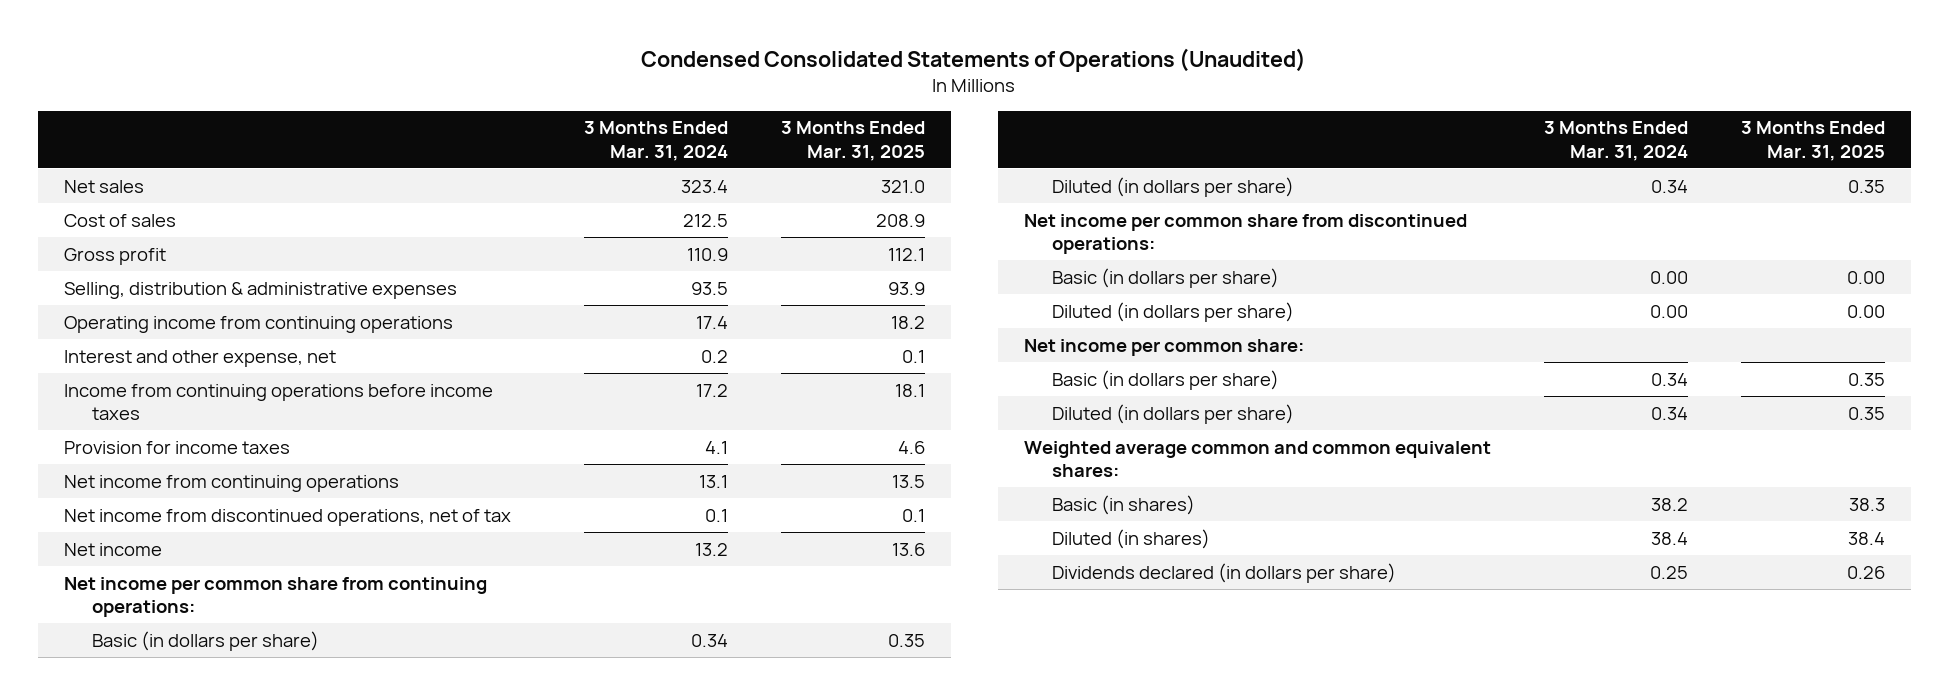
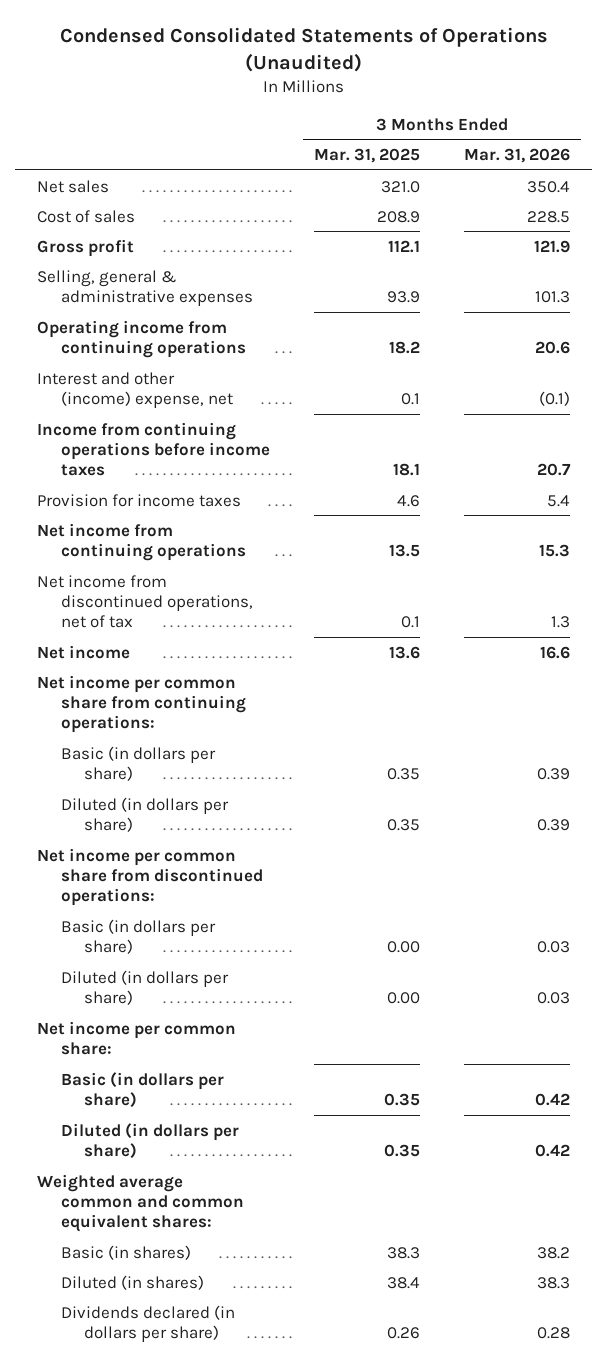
- | 3 Months Ended Mar. 31, 2024 | 3 Months Ended Mar. 31, 2025
+ | 3 Months Ended Mar. 31, 2025 | 3 Months Ended Mar. 31, 2026
- Selling, distribution & administrative expenses | 93.5 | 93.9
+ Selling, general & administrative expenses | 93.9 | 101.3
- Interest and other expense, net | 0.2 | 0.1
+ Interest and other (income) expense, net | 0.1 | (0.1)

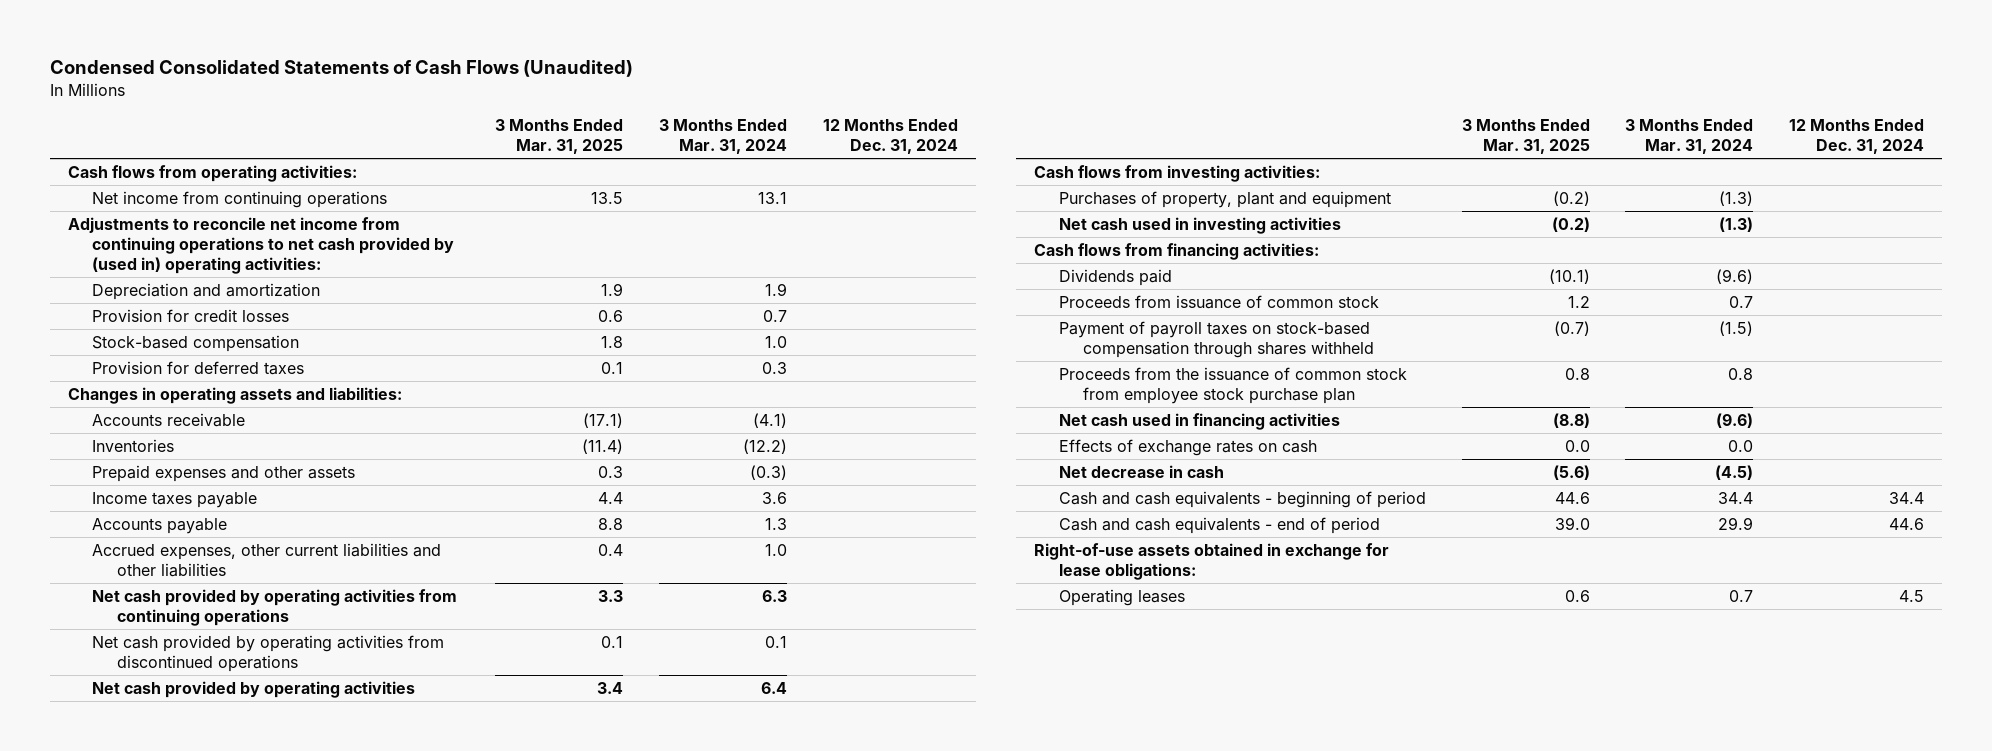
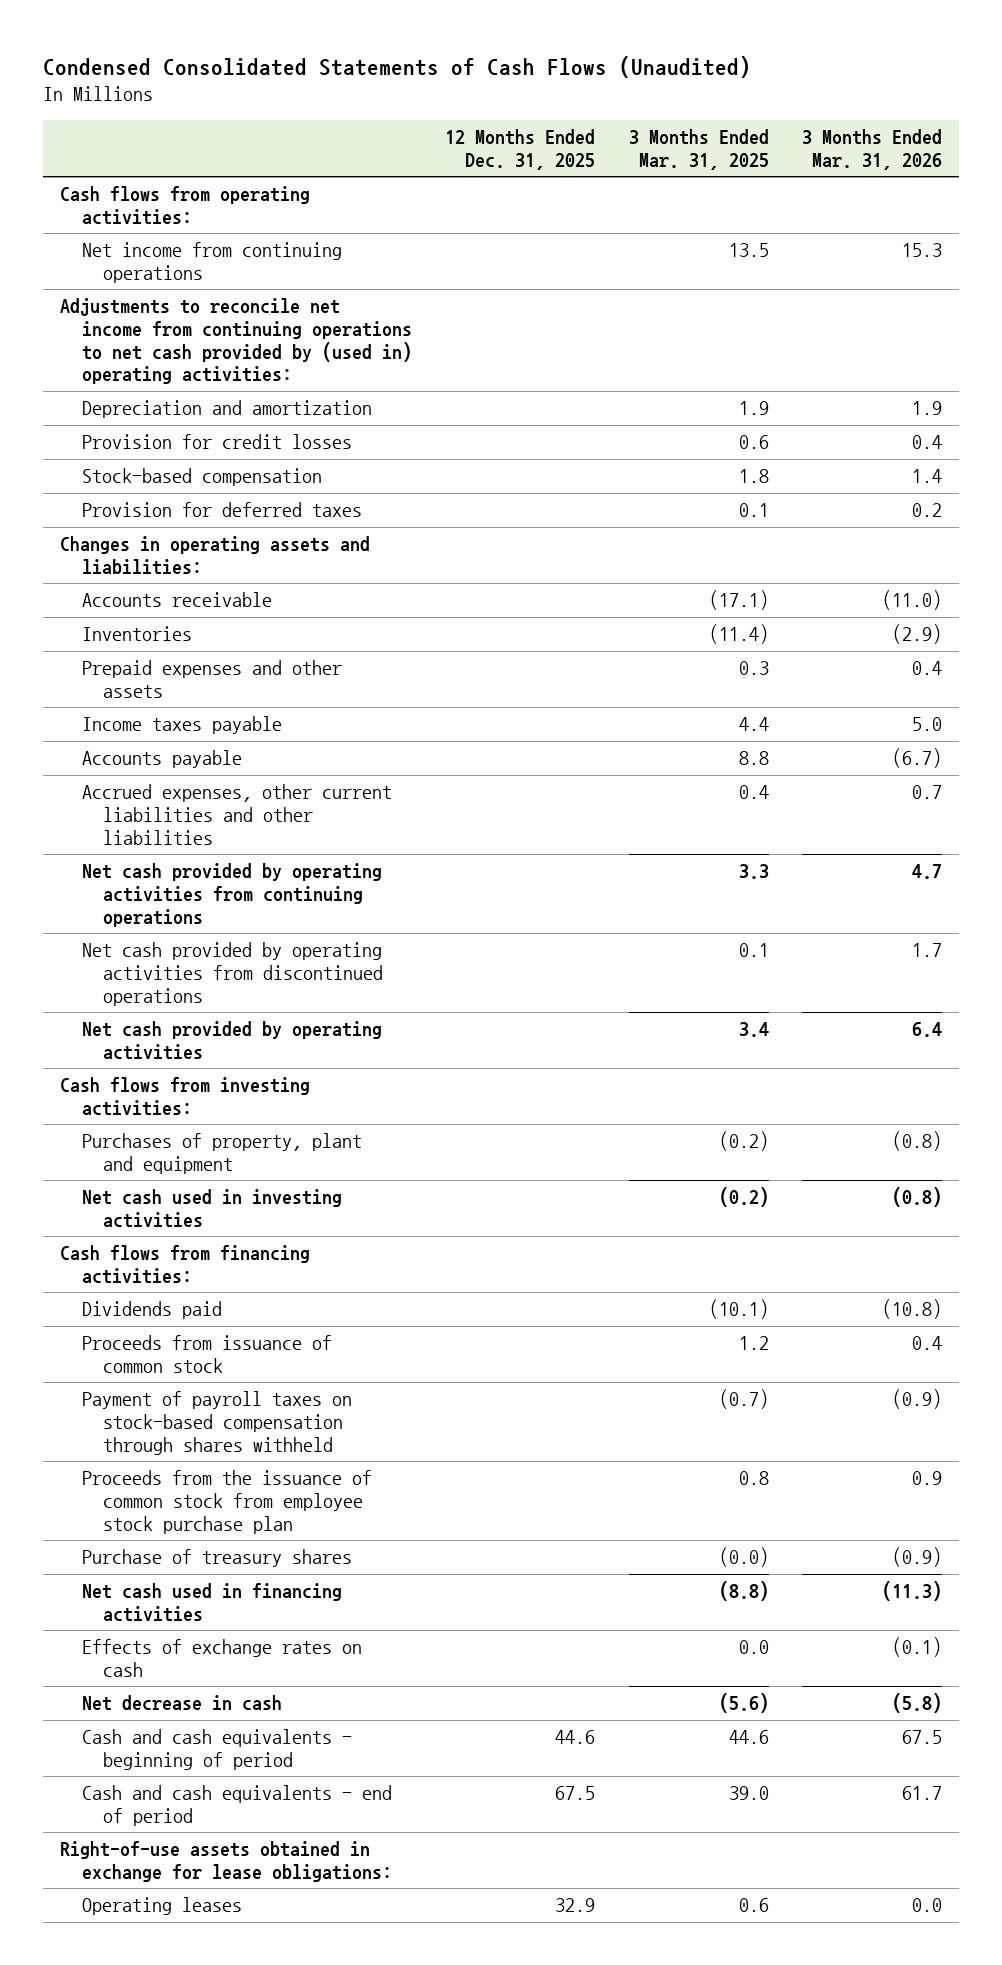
- | 3 Months Ended Mar. 31, 2025 | 3 Months Ended Mar. 31, 2024 | 12 Months Ended Dec. 31, 2024
+ | 12 Months Ended Dec. 31, 2025 | 3 Months Ended Mar. 31, 2025 | 3 Months Ended Mar. 31, 2026
+ Purchase of treasury shares | | (0.0) | (0.9)

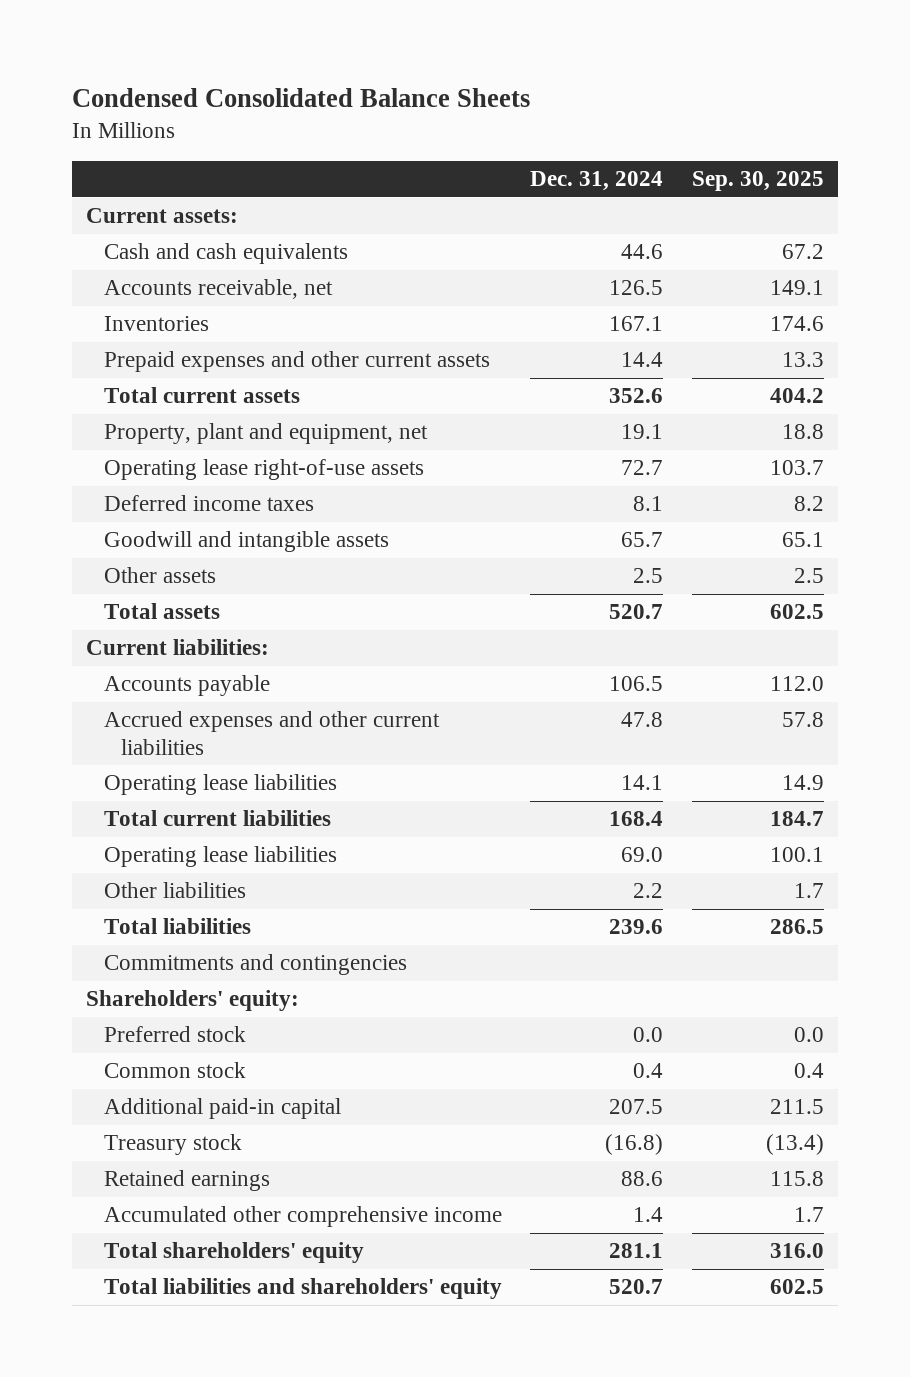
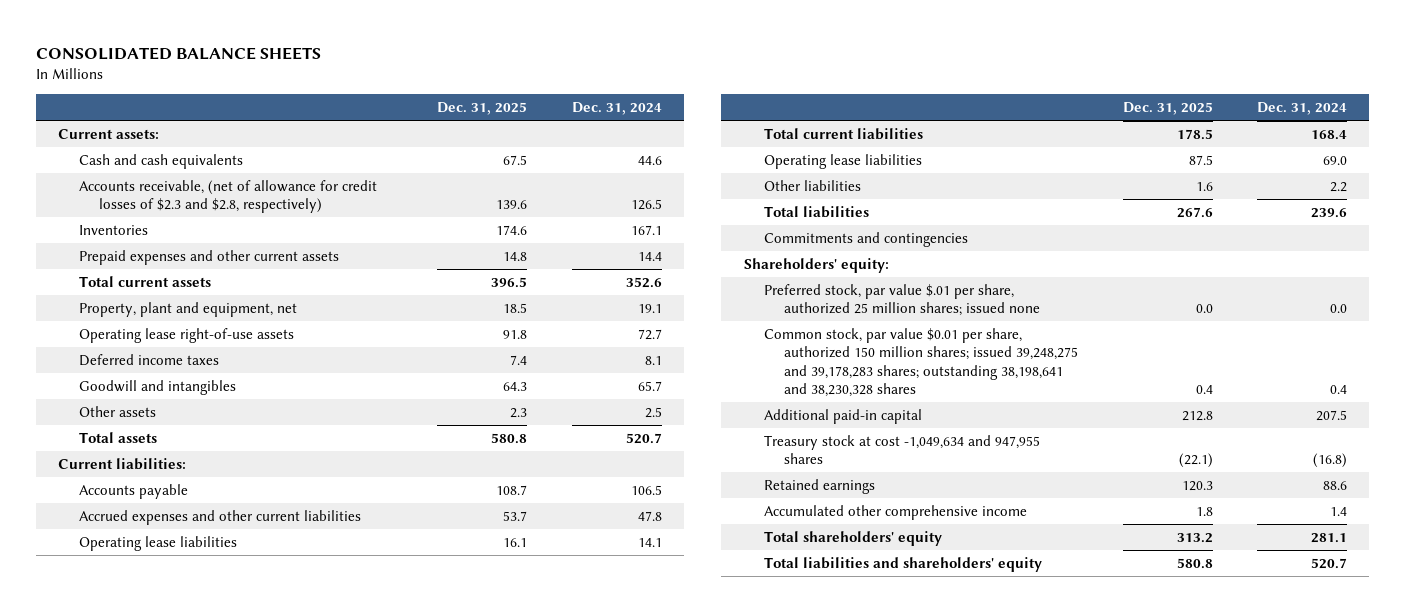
- Condensed Consolidated Balance Sheets
+ CONSOLIDATED BALANCE SHEETS
- | Dec. 31, 2024 | Sep. 30, 2025
+ | Dec. 31, 2025 | Dec. 31, 2024
- Accounts receivable, net | 126.5 | 149.1
+ Accounts receivable, (net of allowance for credit losses of $2.3 and $2.8, respectively) | 139.6 | 126.5
- Goodwill and intangible assets | 65.7 | 65.1
+ Goodwill and intangibles | 64.3 | 65.7
- Preferred stock | 0.0 | 0.0
- Common stock | 0.4 | 0.4
+ Preferred stock, par value $.01 per share, authorized 25 million shares; issued none | 0.0 | 0.0
+ Common stock, par value $0.01 per share, authorized 150 million shares; issued 39,248,275 and 39,178,283 shares; outstanding 38,198,641 and 38,230,328 shares | 0.4 | 0.4
- Treasury stock | (16.8) | (13.4)
+ Treasury stock at cost -1,049,634 and 947,955 shares | (22.1) | (16.8)

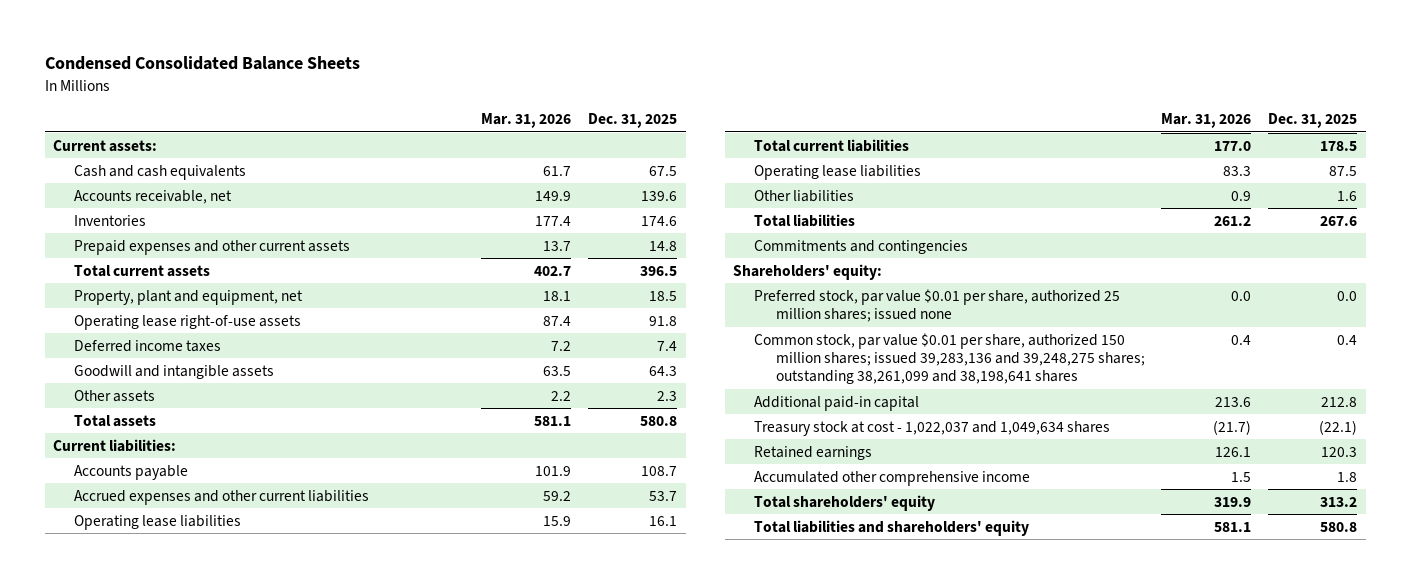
- CONSOLIDATED BALANCE SHEETS
+ Condensed Consolidated Balance Sheets
- | Dec. 31, 2025 | Dec. 31, 2024
+ | Mar. 31, 2026 | Dec. 31, 2025
- Accounts receivable, (net of allowance for credit losses of $2.3 and $2.8, respectively) | 139.6 | 126.5
+ Accounts receivable, net | 149.9 | 139.6
- Goodwill and intangibles | 64.3 | 65.7
+ Goodwill and intangible assets | 63.5 | 64.3
- Preferred stock, par value $.01 per share, authorized 25 million shares; issued none | 0.0 | 0.0
- Common stock, par value $0.01 per share, authorized 150 million shares; issued 39,248,275 and 39,178,283 shares; outstanding 38,198,641 and 38,230,328 shares | 0.4 | 0.4
+ Preferred stock, par value $0.01 per share, authorized 25 million shares; issued none | 0.0 | 0.0
+ Common stock, par value $0.01 per share, authorized 150 million shares; issued 39,283,136 and 39,248,275 shares; outstanding 38,261,099 and 38,198,641 shares | 0.4 | 0.4
- Treasury stock at cost -1,049,634 and 947,955 shares | (22.1) | (16.8)
+ Treasury stock at cost - 1,022,037 and 1,049,634 shares | (21.7) | (22.1)

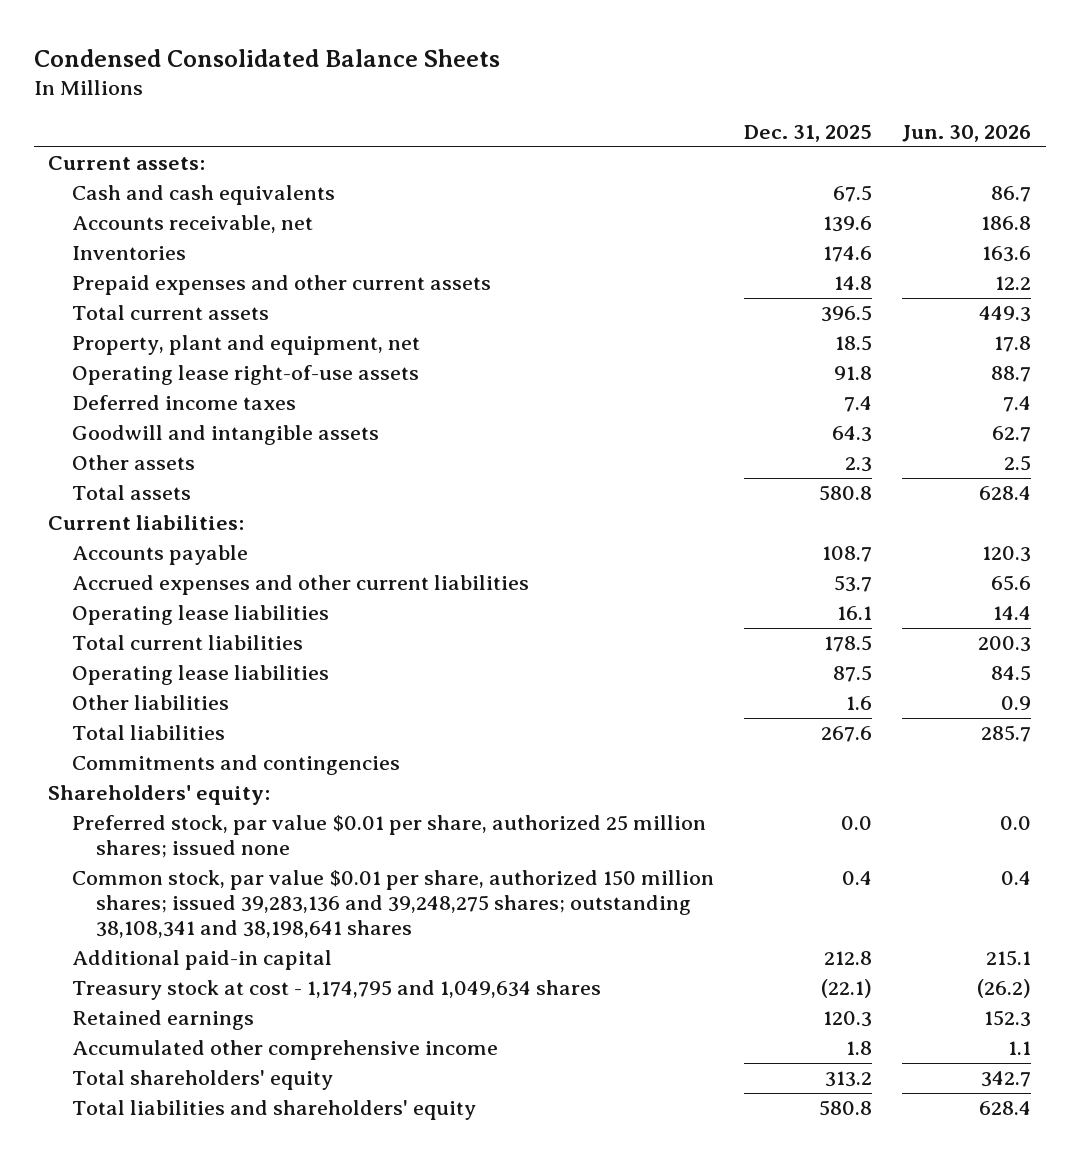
- | Mar. 31, 2026 | Dec. 31, 2025
+ | Dec. 31, 2025 | Jun. 30, 2026
- Common stock, par value $0.01 per share, authorized 150 million shares; issued 39,283,136 and 39,248,275 shares; outstanding 38,261,099 and 38,198,641 shares | 0.4 | 0.4
+ Common stock, par value $0.01 per share, authorized 150 million shares; issued 39,283,136 and 39,248,275 shares; outstanding 38,108,341 and 38,198,641 shares | 0.4 | 0.4
- Treasury stock at cost - 1,022,037 and 1,049,634 shares | (21.7) | (22.1)
+ Treasury stock at cost - 1,174,795 and 1,049,634 shares | (22.1) | (26.2)

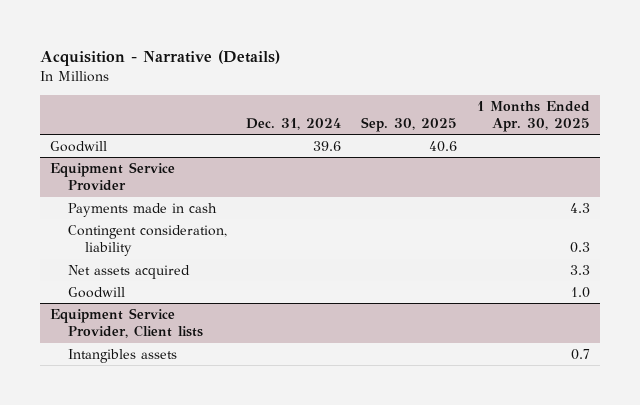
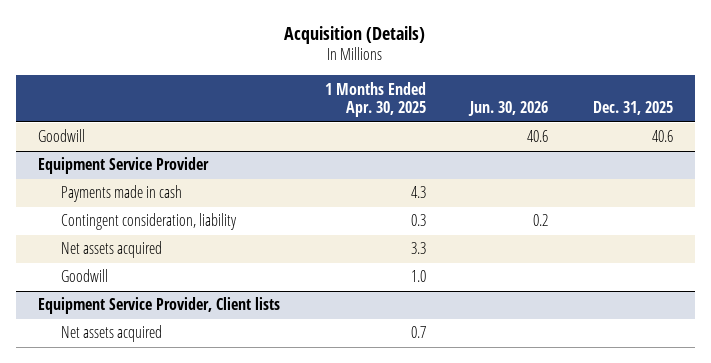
- Acquisition - Narrative (Details)
+ Acquisition (Details)
- | Dec. 31, 2024 | Sep. 30, 2025 | 1 Months Ended Apr. 30, 2025
+ | 1 Months Ended Apr. 30, 2025 | Jun. 30, 2026 | Dec. 31, 2025
@ Equipment Service Provider, Client lists
- Intangibles assets | | | 0.7
+ Net assets acquired | 0.7 | |

